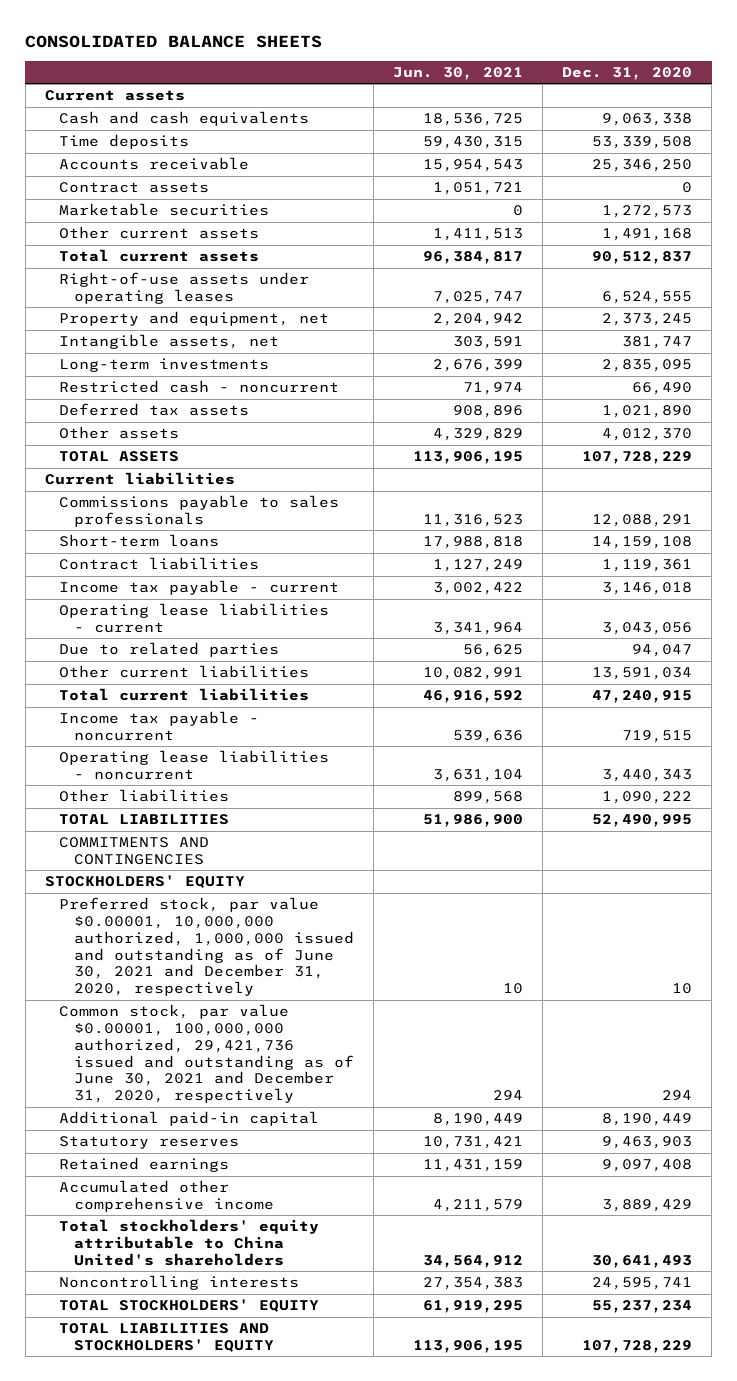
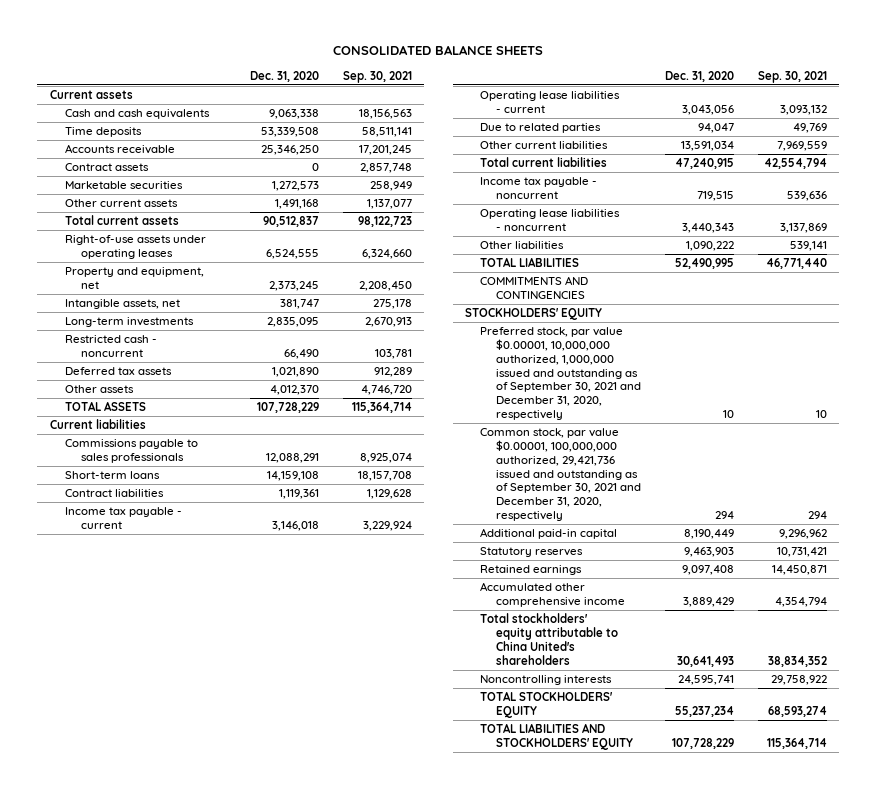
- | Jun. 30, 2021 | Dec. 31, 2020
+ | Dec. 31, 2020 | Sep. 30, 2021
- Preferred stock, par value $0.00001, 10,000,000 authorized, 1,000,000 issued and outstanding as of June 30, 2021 and December 31, 2020, respectively | 10 | 10
- Common stock, par value $0.00001, 100,000,000 authorized, 29,421,736 issued and outstanding as of June 30, 2021 and December 31, 2020, respectively | 294 | 294
+ Preferred stock, par value $0.00001, 10,000,000 authorized, 1,000,000 issued and outstanding as of September 30, 2021 and December 31, 2020, respectively | 10 | 10
+ Common stock, par value $0.00001, 100,000,000 authorized, 29,421,736 issued and outstanding as of September 30, 2021 and December 31, 2020, respectively | 294 | 294

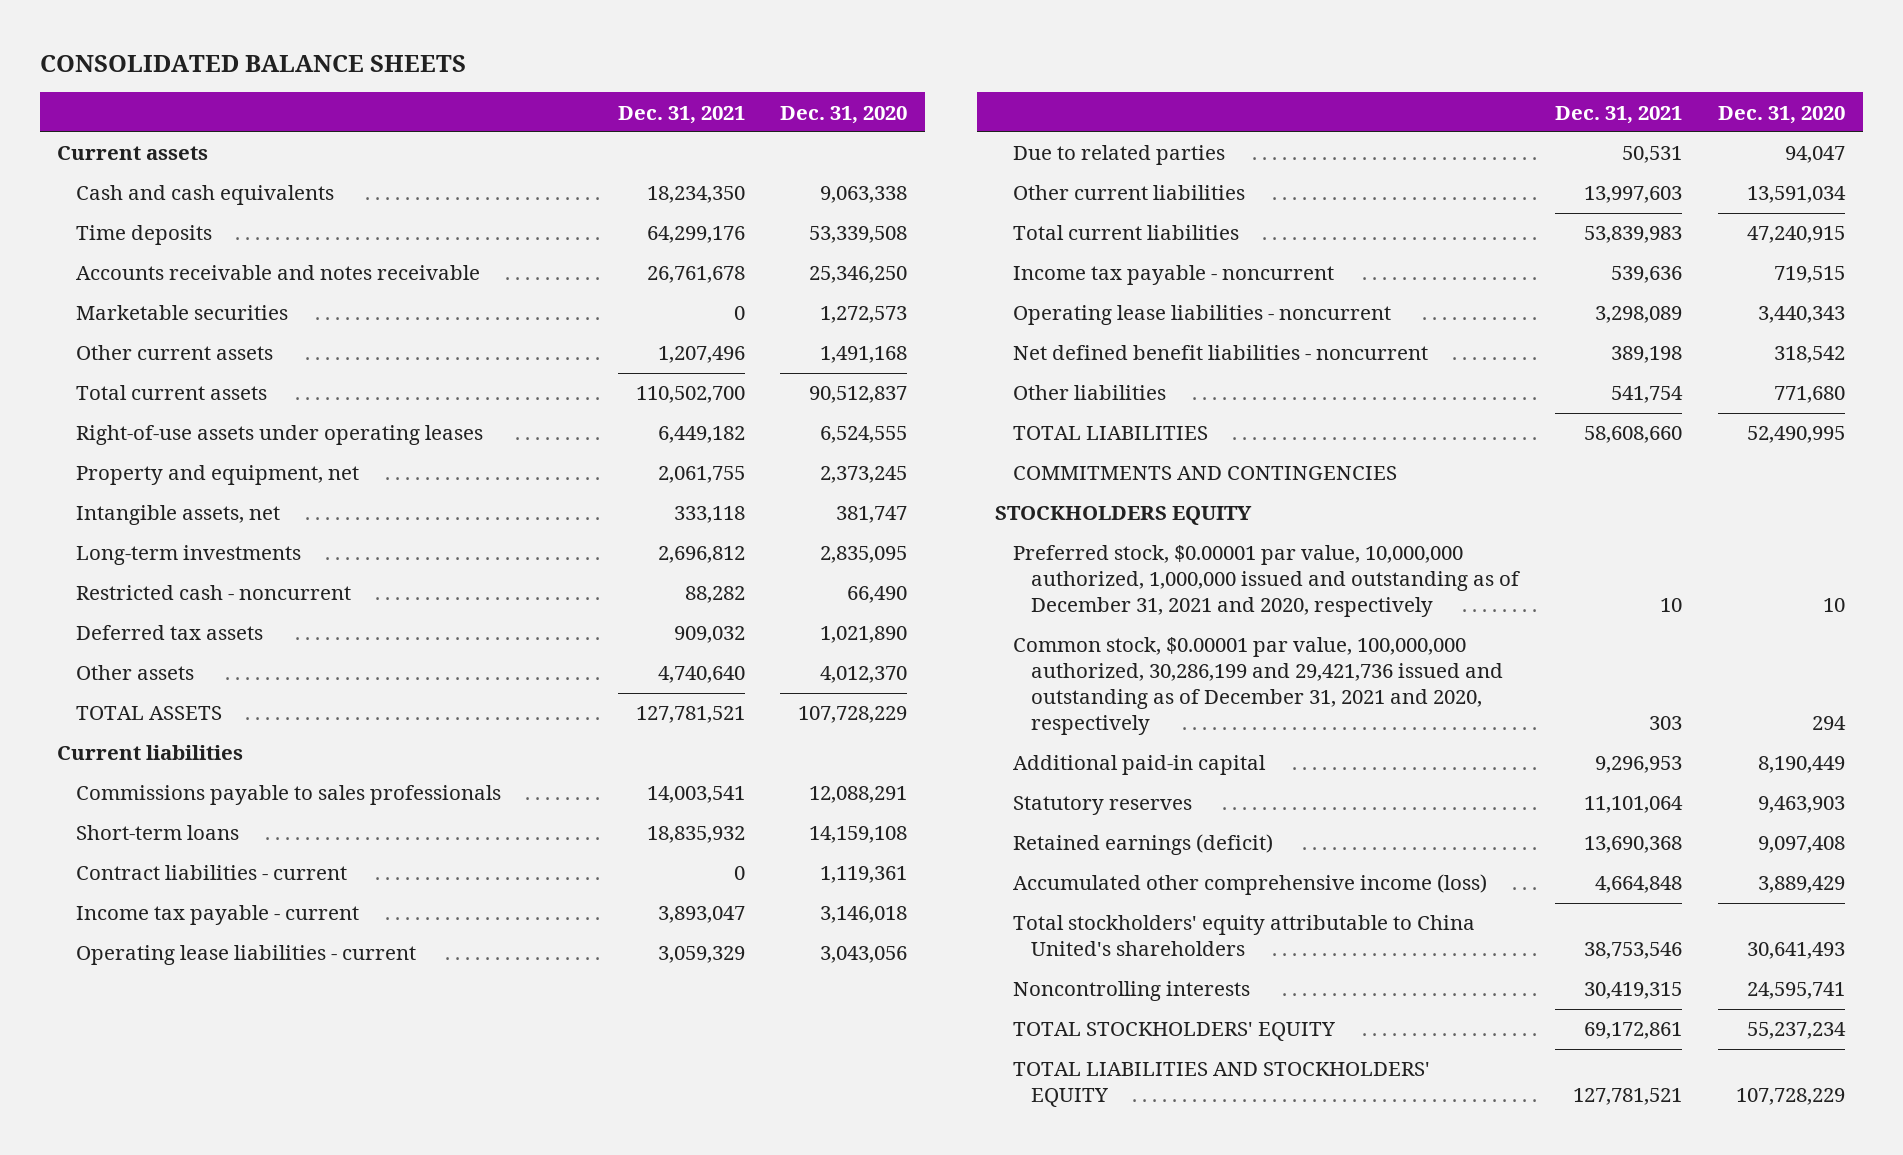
- | Dec. 31, 2020 | Sep. 30, 2021
+ | Dec. 31, 2021 | Dec. 31, 2020
- Accounts receivable | 25,346,250 | 17,201,245
- Contract assets | 0 | 2,857,748
+ Accounts receivable and notes receivable | 26,761,678 | 25,346,250
- Contract liabilities | 1,119,361 | 1,129,628
+ Contract liabilities - current | 0 | 1,119,361
- Other liabilities | 1,090,222 | 539,141
+ Net defined benefit liabilities - noncurrent | 389,198 | 318,542
+ Other liabilities | 541,754 | 771,680
- STOCKHOLDERS' EQUITY
- Preferred stock, par value $0.00001, 10,000,000 authorized, 1,000,000 issued and outstanding as of September 30, 2021 and December 31, 2020, respectively | 10 | 10
- Common stock, par value $0.00001, 100,000,000 authorized, 29,421,736 issued and outstanding as of September 30, 2021 and December 31, 2020, respectively | 294 | 294
+ STOCKHOLDERS EQUITY
+ Preferred stock, $0.00001 par value, 10,000,000 authorized, 1,000,000 issued and outstanding as of December 31, 2021 and 2020, respectively | 10 | 10
+ Common stock, $0.00001 par value, 100,000,000 authorized, 30,286,199 and 29,421,736 issued and outstanding as of December 31, 2021 and 2020, respectively | 303 | 294
- Retained earnings | 9,097,408 | 14,450,871
- Accumulated other comprehensive income | 3,889,429 | 4,354,794
+ Retained earnings (deficit) | 13,690,368 | 9,097,408
+ Accumulated other comprehensive income (loss) | 4,664,848 | 3,889,429

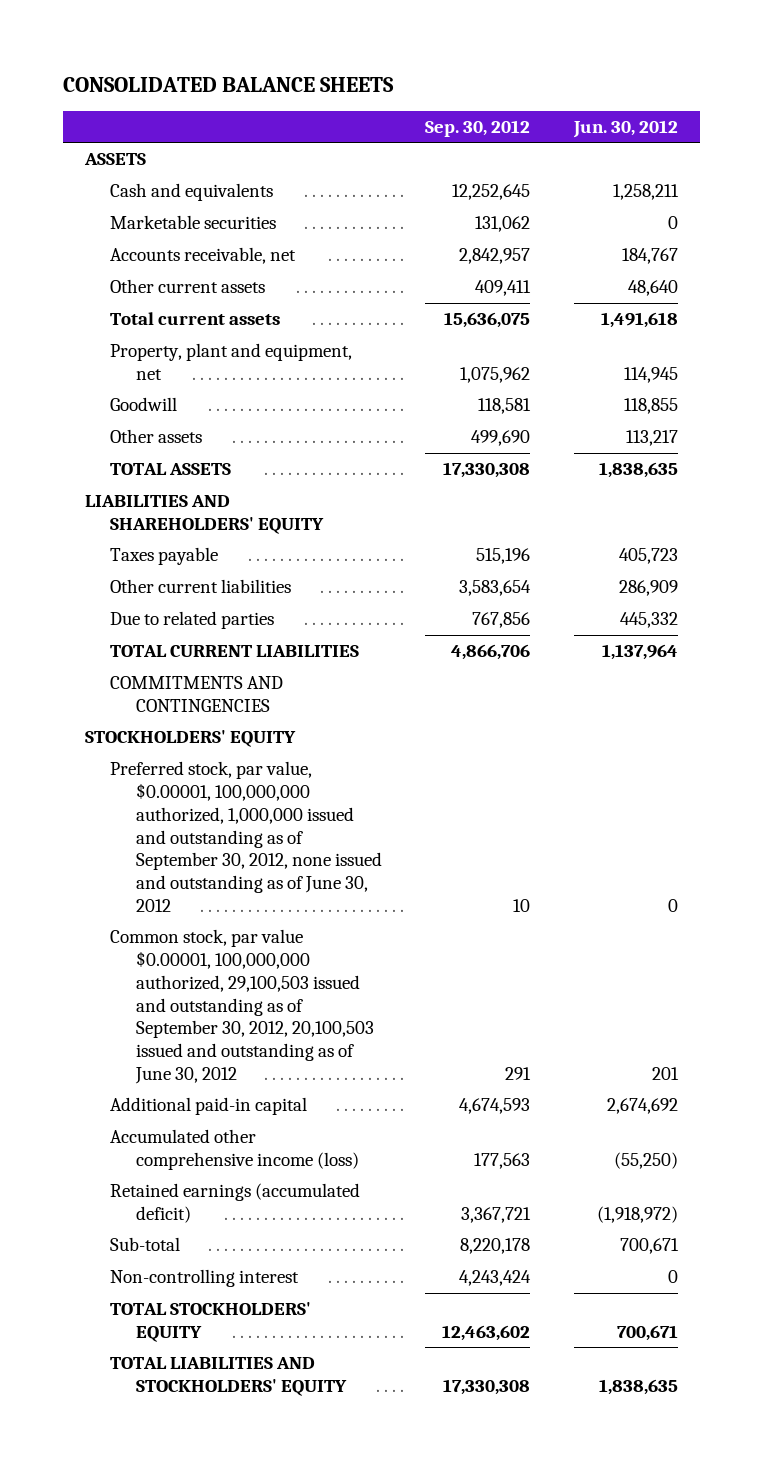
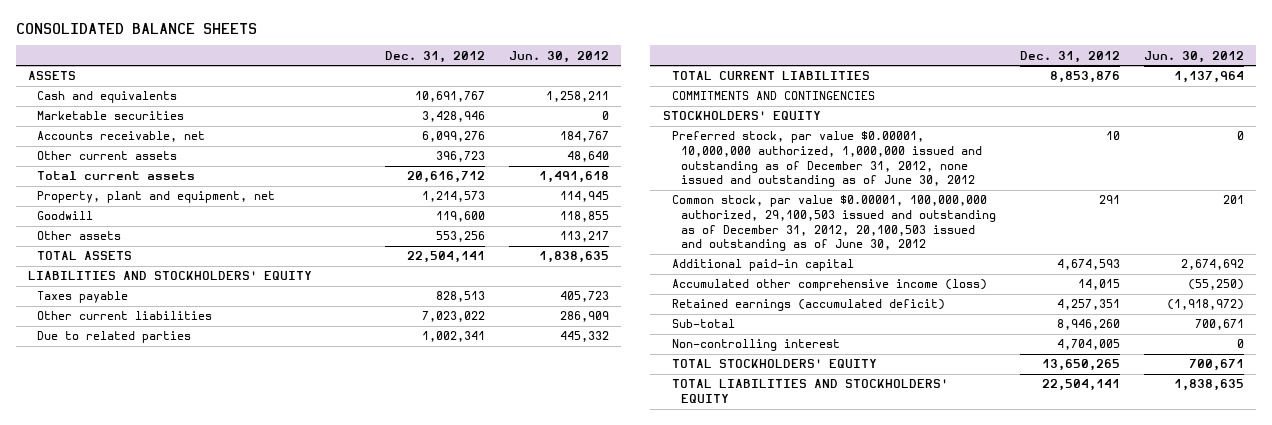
- | Sep. 30, 2012 | Jun. 30, 2012
+ | Dec. 31, 2012 | Jun. 30, 2012
- LIABILITIES AND SHAREHOLDERS' EQUITY
+ LIABILITIES AND STOCKHOLDERS' EQUITY
- Preferred stock, par value, $0.00001, 100,000,000 authorized, 1,000,000 issued and outstanding as of September 30, 2012, none issued and outstanding as of June 30, 2012 | 10 | 0
- Common stock, par value $0.00001, 100,000,000 authorized, 29,100,503 issued and outstanding as of September 30, 2012, 20,100,503 issued and outstanding as of June 30, 2012 | 291 | 201
+ Preferred stock, par value $0.00001, 10,000,000 authorized, 1,000,000 issued and outstanding as of December 31, 2012, none issued and outstanding as of June 30, 2012 | 10 | 0
+ Common stock, par value $0.00001, 100,000,000 authorized, 29,100,503 issued and outstanding as of December 31, 2012, 20,100,503 issued and outstanding as of June 30, 2012 | 291 | 201

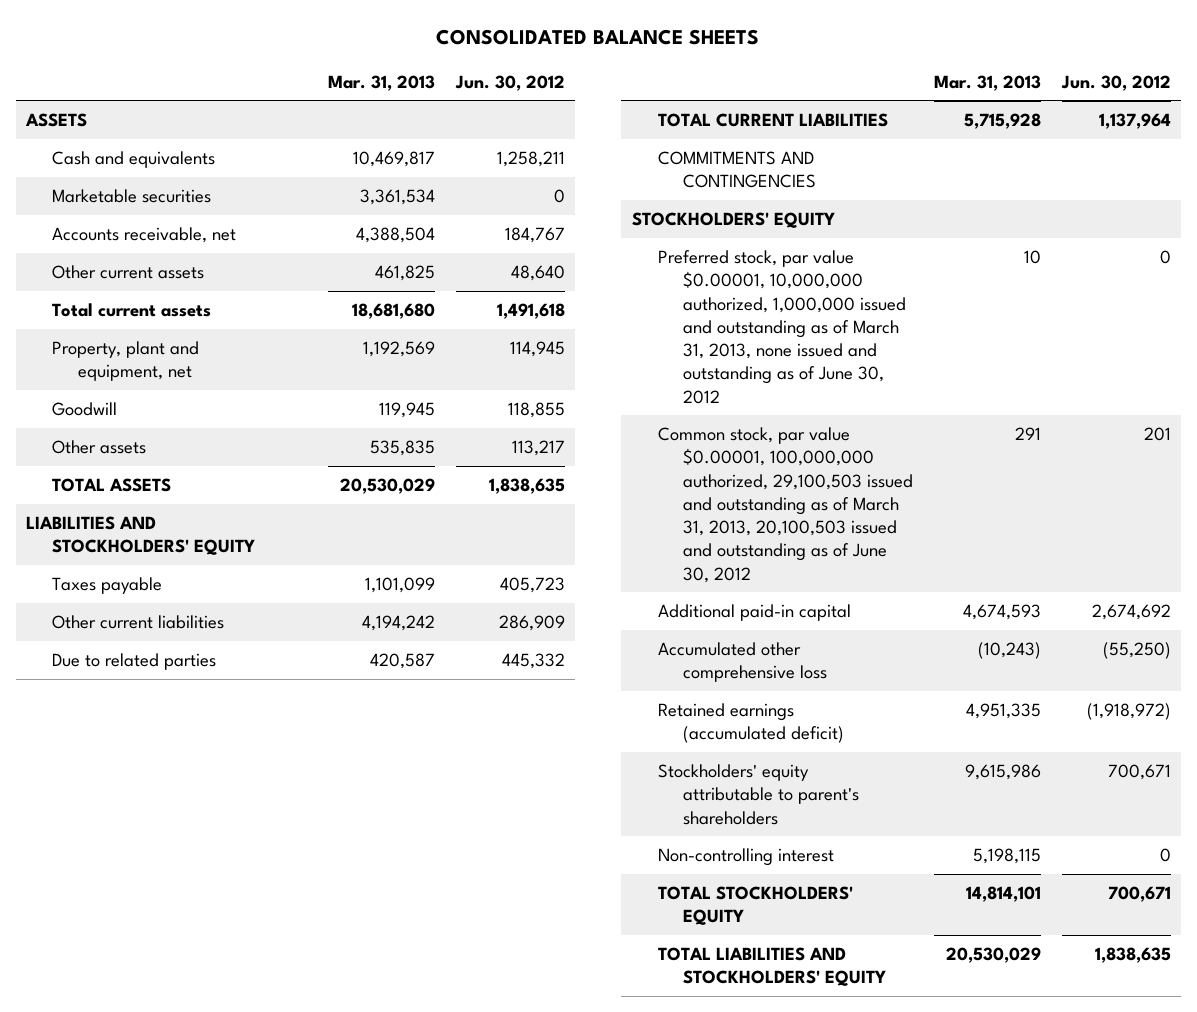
- | Dec. 31, 2012 | Jun. 30, 2012
+ | Mar. 31, 2013 | Jun. 30, 2012
- Preferred stock, par value $0.00001, 10,000,000 authorized, 1,000,000 issued and outstanding as of December 31, 2012, none issued and outstanding as of June 30, 2012 | 10 | 0
- Common stock, par value $0.00001, 100,000,000 authorized, 29,100,503 issued and outstanding as of December 31, 2012, 20,100,503 issued and outstanding as of June 30, 2012 | 291 | 201
+ Preferred stock, par value $0.00001, 10,000,000 authorized, 1,000,000 issued and outstanding as of March 31, 2013, none issued and outstanding as of June 30, 2012 | 10 | 0
+ Common stock, par value $0.00001, 100,000,000 authorized, 29,100,503 issued and outstanding as of March 31, 2013, 20,100,503 issued and outstanding as of June 30, 2012 | 291 | 201
- Accumulated other comprehensive income (loss) | 14,015 | (55,250)
+ Accumulated other comprehensive loss | (10,243) | (55,250)
- Sub-total | 8,946,260 | 700,671
+ Stockholders' equity attributable to parent's shareholders | 9,615,986 | 700,671

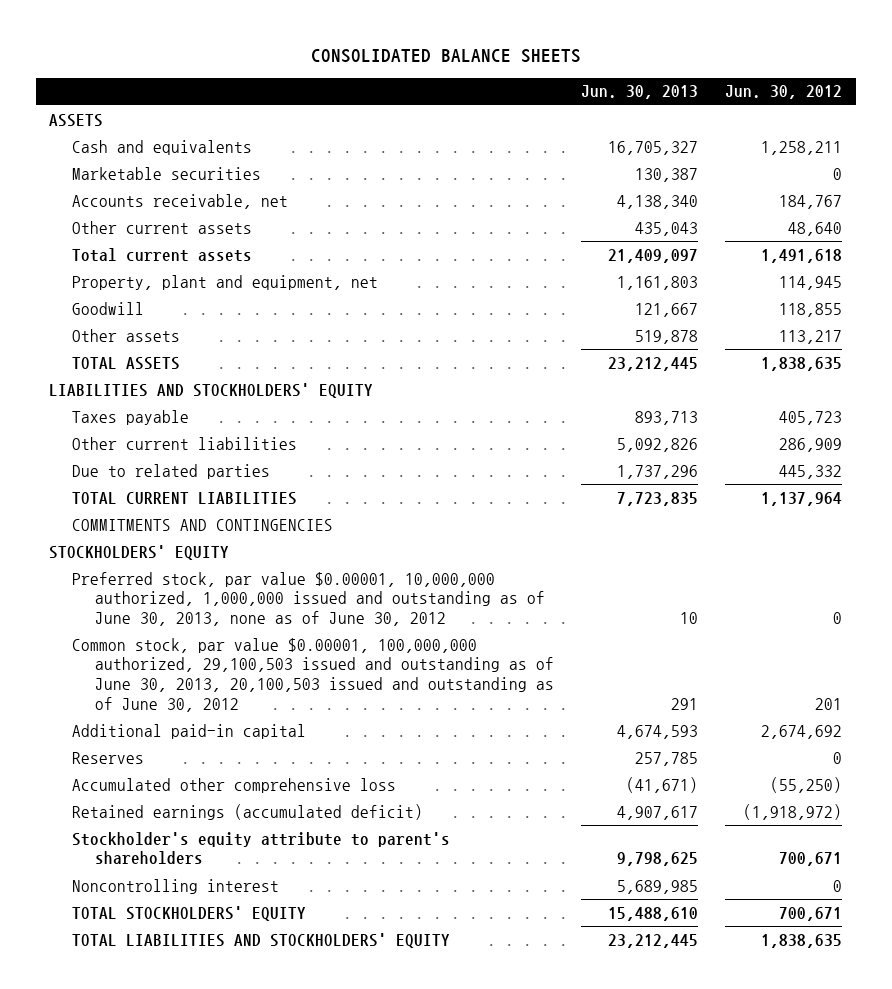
- | Mar. 31, 2013 | Jun. 30, 2012
+ | Jun. 30, 2013 | Jun. 30, 2012
- Preferred stock, par value $0.00001, 10,000,000 authorized, 1,000,000 issued and outstanding as of March 31, 2013, none issued and outstanding as of June 30, 2012 | 10 | 0
- Common stock, par value $0.00001, 100,000,000 authorized, 29,100,503 issued and outstanding as of March 31, 2013, 20,100,503 issued and outstanding as of June 30, 2012 | 291 | 201
+ Preferred stock, par value $0.00001, 10,000,000 authorized, 1,000,000 issued and outstanding as of June 30, 2013, none as of June 30, 2012 | 10 | 0
+ Common stock, par value $0.00001, 100,000,000 authorized, 29,100,503 issued and outstanding as of June 30, 2013, 20,100,503 issued and outstanding as of June 30, 2012 | 291 | 201
+ Reserves | 257,785 | 0
- Stockholders' equity attributable to parent's shareholders | 9,615,986 | 700,671
- Non-controlling interest | 5,198,115 | 0
+ Stockholder's equity attribute to parent's shareholders | 9,798,625 | 700,671
+ Noncontrolling interest | 5,689,985 | 0

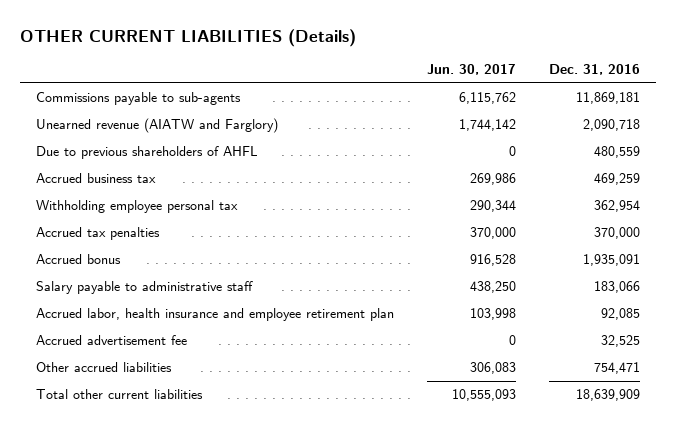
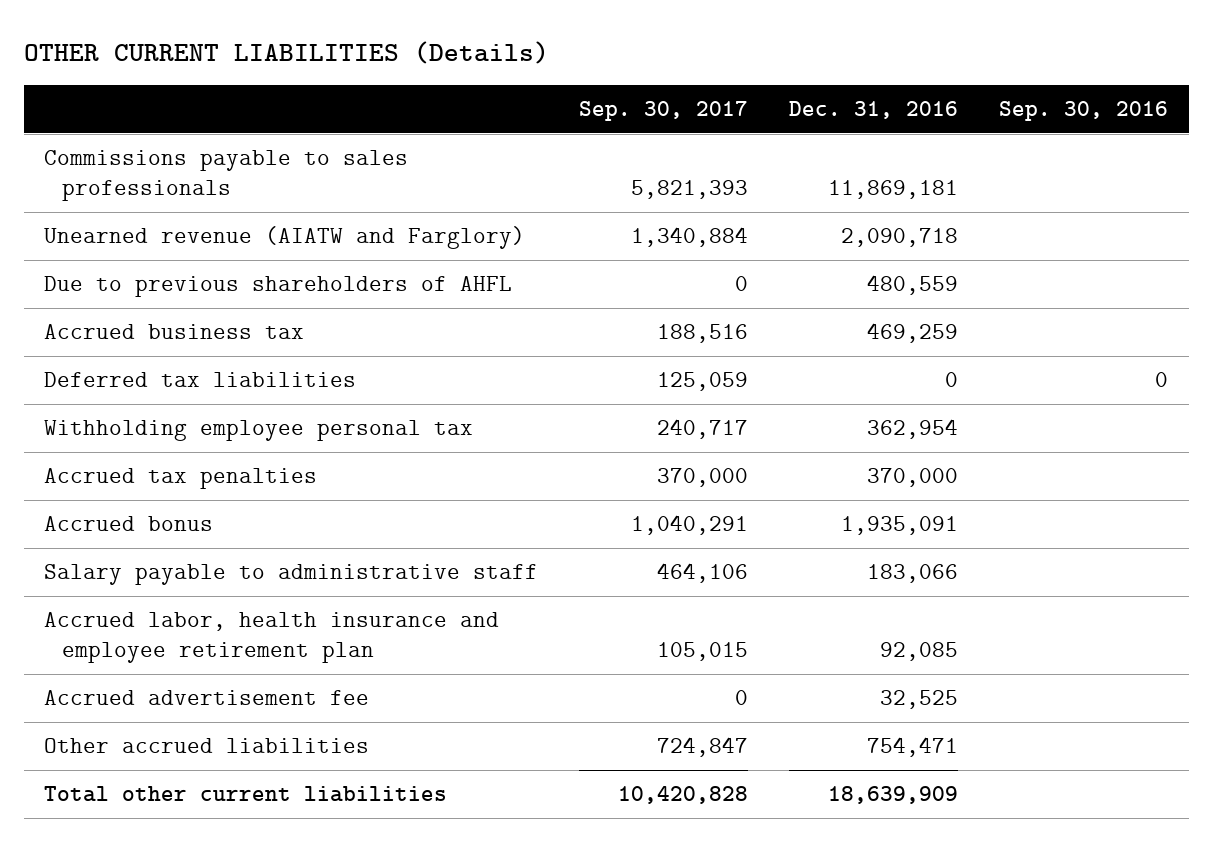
- | Jun. 30, 2017 | Dec. 31, 2016
+ | Sep. 30, 2017 | Dec. 31, 2016 | Sep. 30, 2016
- Commissions payable to sub-agents | 6,115,762 | 11,869,181
+ Commissions payable to sales professionals | 5,821,393 | 11,869,181 |
+ Deferred tax liabilities | 125,059 | 0 | 0

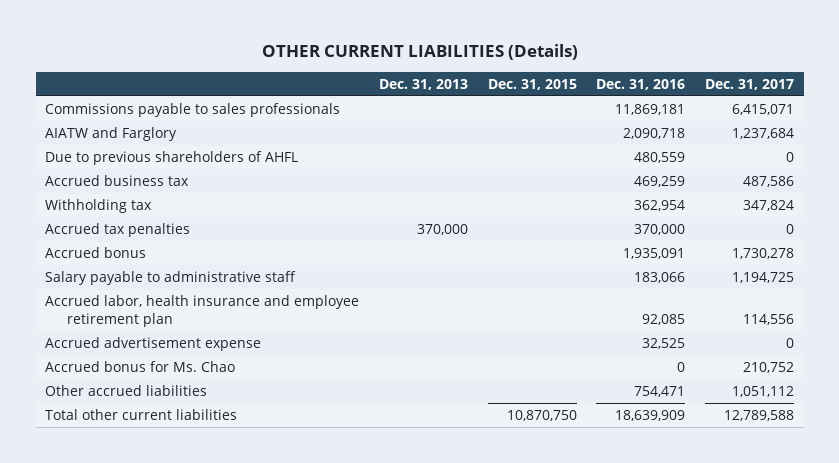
- | Sep. 30, 2017 | Dec. 31, 2016 | Sep. 30, 2016
+ | Dec. 31, 2013 | Dec. 31, 2015 | Dec. 31, 2016 | Dec. 31, 2017
- Unearned revenue (AIATW and Farglory) | 1,340,884 | 2,090,718 |
+ AIATW and Farglory | | | 2,090,718 | 1,237,684
- Deferred tax liabilities | 125,059 | 0 | 0
- Withholding employee personal tax | 240,717 | 362,954 |
+ Withholding tax | | | 362,954 | 347,824
- Accrued advertisement fee | 0 | 32,525 |
+ Accrued advertisement expense | | | 32,525 | 0
+ Accrued bonus for Ms. Chao | | | 0 | 210,752

